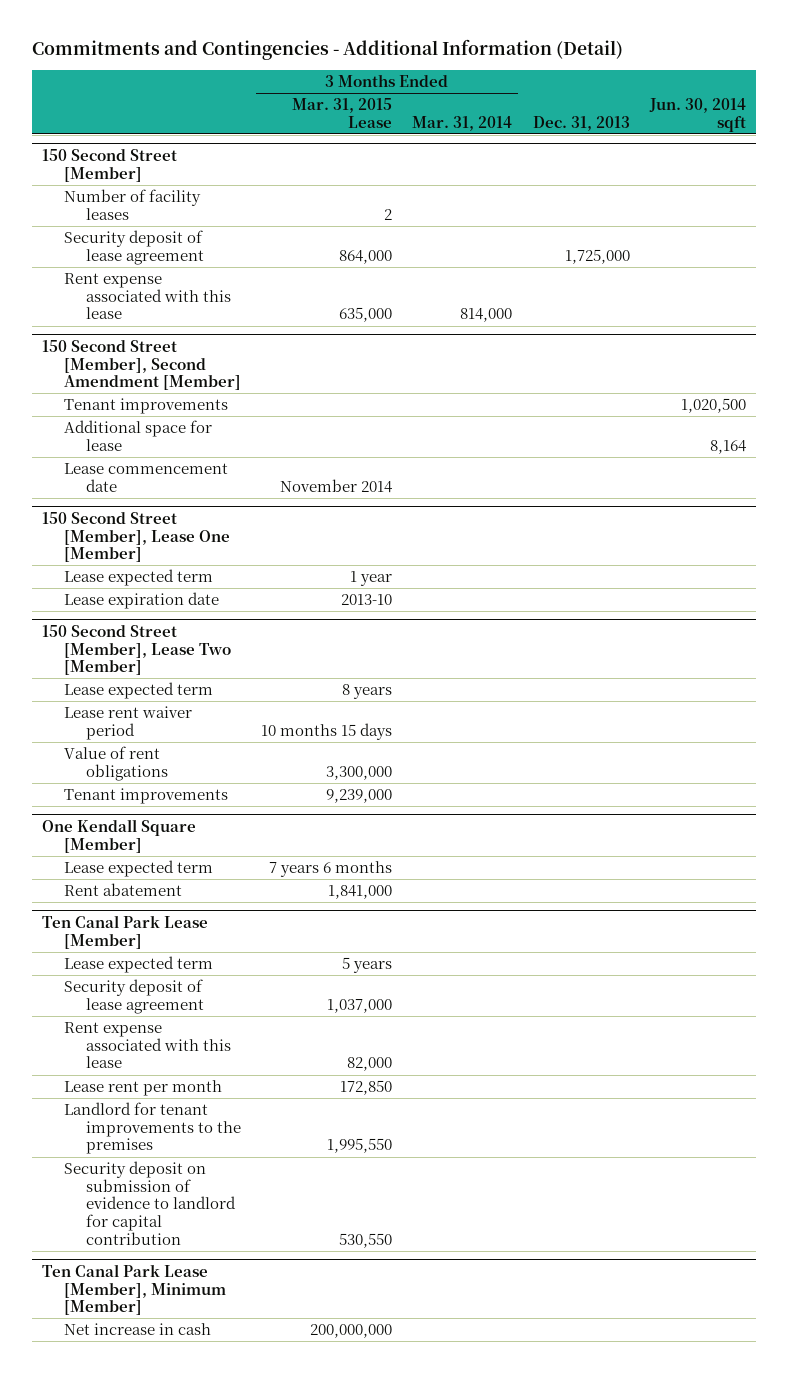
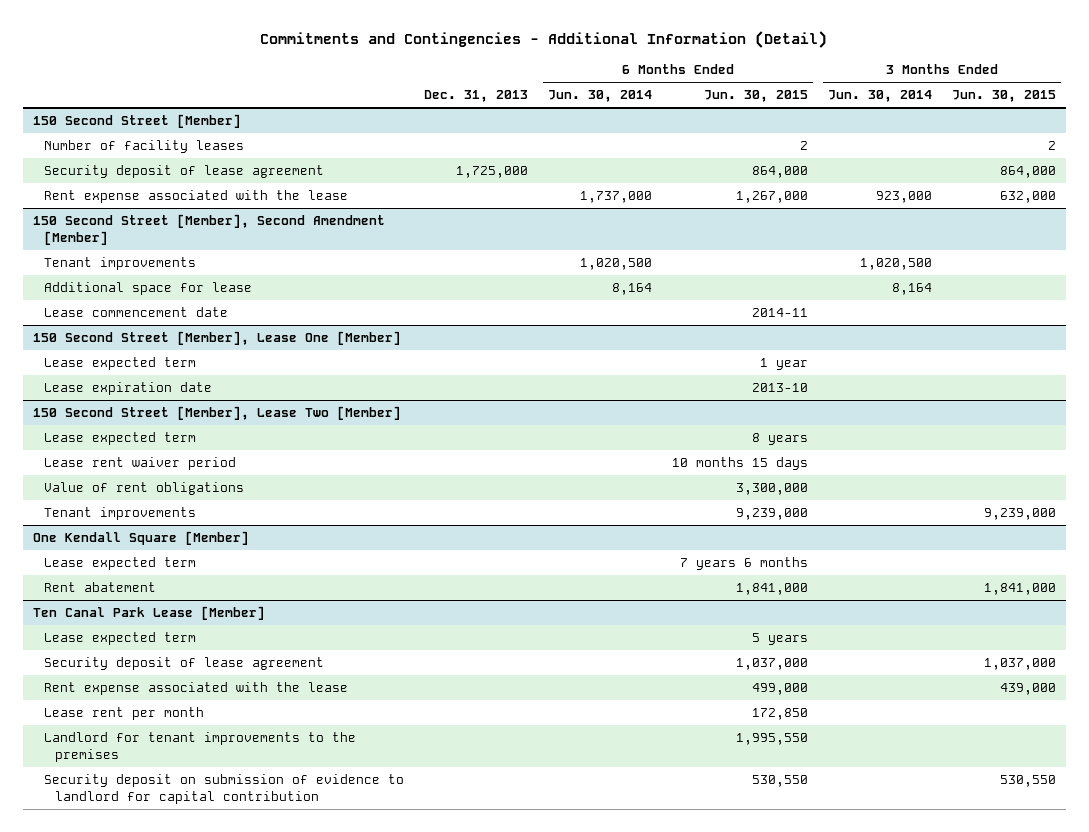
- | 3 Months Ended Mar. 31, 2015 Lease | 3 Months Ended Mar. 31, 2014 | Dec. 31, 2013 | Jun. 30, 2014 sqft
+ | Dec. 31, 2013 | 6 Months Ended Jun. 30, 2014 | 6 Months Ended Jun. 30, 2015 | 3 Months Ended Jun. 30, 2014 | 3 Months Ended Jun. 30, 2015
@ 150 Second Street [Member]
- Rent expense associated with this lease | 635,000 | 814,000 | |
+ Rent expense associated with the lease | | 1,737,000 | 1,267,000 | 923,000 | 632,000
@ Ten Canal Park Lease [Member]
- Rent expense associated with this lease | 82,000 | | |
+ Rent expense associated with the lease | | | 499,000 | | 439,000
- Ten Canal Park Lease [Member], Minimum [Member]
- Net increase in cash | 200,000,000 | | |

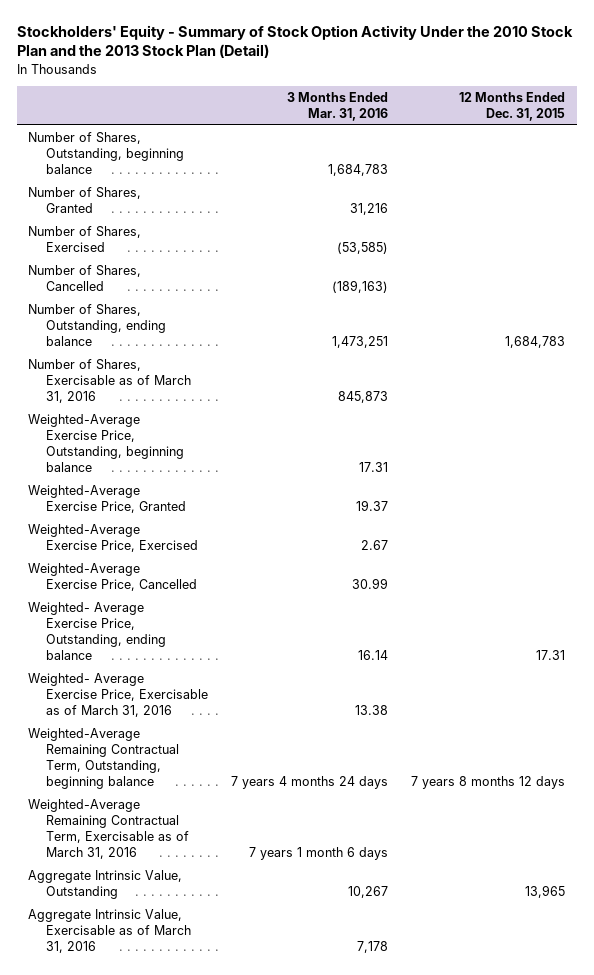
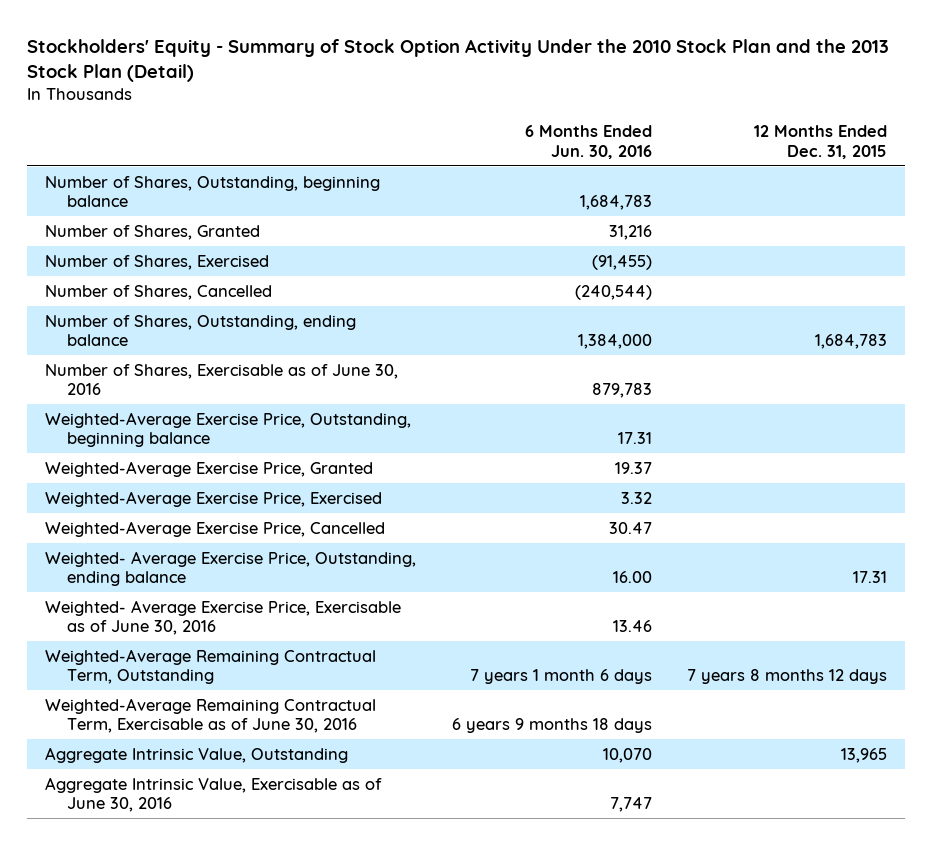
- | 3 Months Ended Mar. 31, 2016 | 12 Months Ended Dec. 31, 2015
+ | 6 Months Ended Jun. 30, 2016 | 12 Months Ended Dec. 31, 2015
- Number of Shares, Exercisable as of March 31, 2016 | 845,873 |
+ Number of Shares, Exercisable as of June 30, 2016 | 879,783 |
- Weighted- Average Exercise Price, Exercisable as of March 31, 2016 | 13.38 |
- Weighted-Average Remaining Contractual Term, Outstanding, beginning balance | 7 years 4 months 24 days | 7 years 8 months 12 days
- Weighted-Average Remaining Contractual Term, Exercisable as of March 31, 2016 | 7 years 1 month 6 days |
+ Weighted- Average Exercise Price, Exercisable as of June 30, 2016 | 13.46 |
+ Weighted-Average Remaining Contractual Term, Outstanding | 7 years 1 month 6 days | 7 years 8 months 12 days
+ Weighted-Average Remaining Contractual Term, Exercisable as of June 30, 2016 | 6 years 9 months 18 days |
- Aggregate Intrinsic Value, Exercisable as of March 31, 2016 | 7,178 |
+ Aggregate Intrinsic Value, Exercisable as of June 30, 2016 | 7,747 |

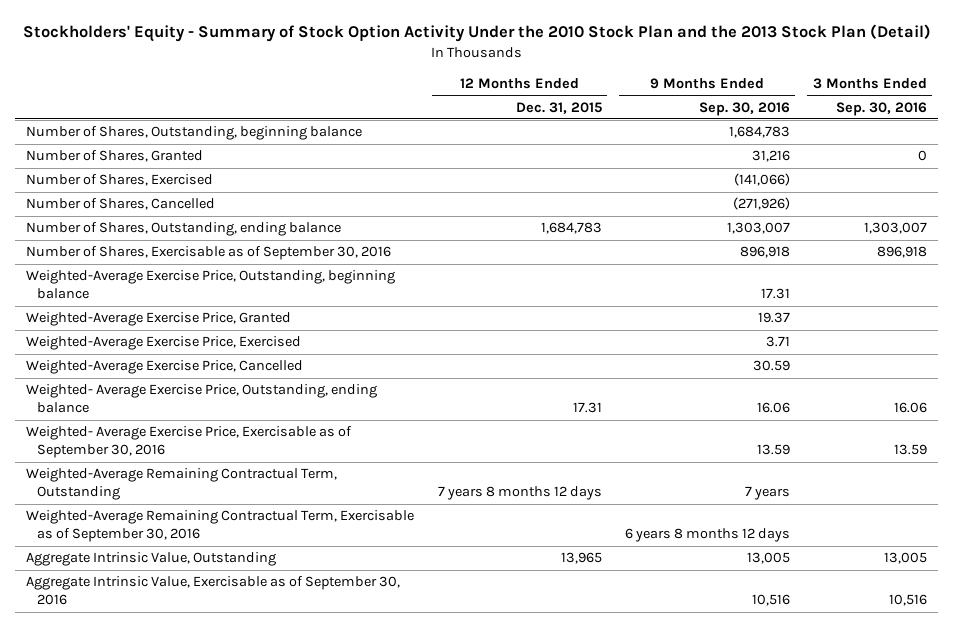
- | 6 Months Ended Jun. 30, 2016 | 12 Months Ended Dec. 31, 2015
+ | 12 Months Ended Dec. 31, 2015 | 9 Months Ended Sep. 30, 2016 | 3 Months Ended Sep. 30, 2016
- Number of Shares, Exercisable as of June 30, 2016 | 879,783 |
+ Number of Shares, Exercisable as of September 30, 2016 | | 896,918 | 896,918
- Weighted- Average Exercise Price, Exercisable as of June 30, 2016 | 13.46 |
+ Weighted- Average Exercise Price, Exercisable as of September 30, 2016 | | 13.59 | 13.59
- Weighted-Average Remaining Contractual Term, Exercisable as of June 30, 2016 | 6 years 9 months 18 days |
+ Weighted-Average Remaining Contractual Term, Exercisable as of September 30, 2016 | | 6 years 8 months 12 days |
- Aggregate Intrinsic Value, Exercisable as of June 30, 2016 | 7,747 |
+ Aggregate Intrinsic Value, Exercisable as of September 30, 2016 | | 10,516 | 10,516

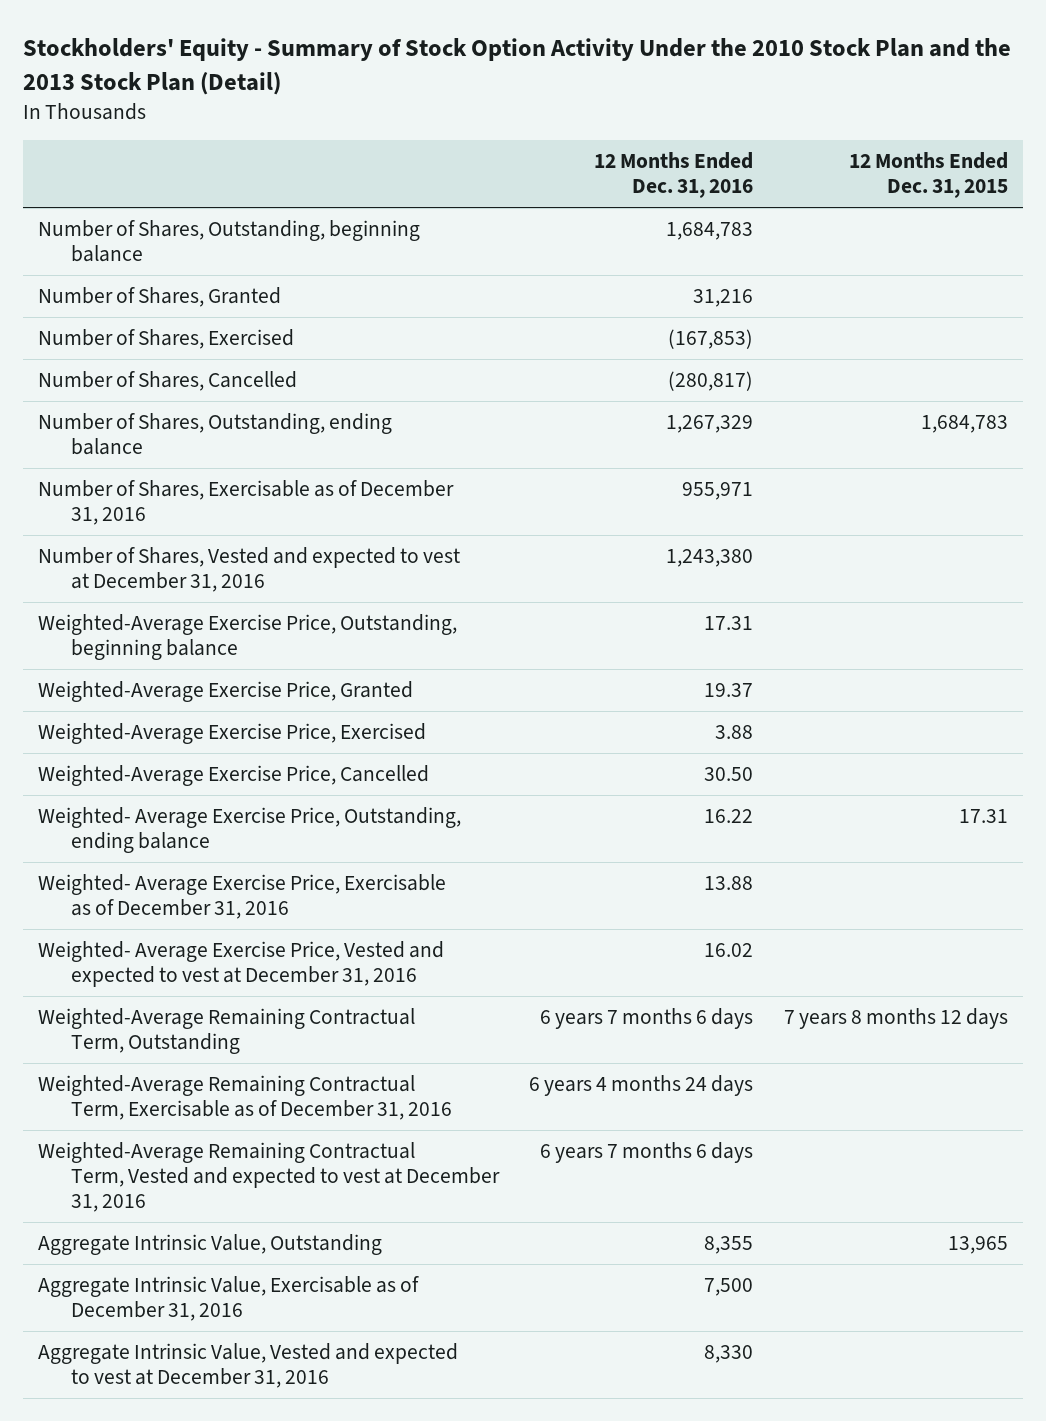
- | 12 Months Ended Dec. 31, 2015 | 9 Months Ended Sep. 30, 2016 | 3 Months Ended Sep. 30, 2016
+ | 12 Months Ended Dec. 31, 2016 | 12 Months Ended Dec. 31, 2015
- Number of Shares, Exercisable as of September 30, 2016 | | 896,918 | 896,918
+ Number of Shares, Exercisable as of December 31, 2016 | 955,971 |
+ Number of Shares, Vested and expected to vest at December 31, 2016 | 1,243,380 |
- Weighted- Average Exercise Price, Exercisable as of September 30, 2016 | | 13.59 | 13.59
+ Weighted- Average Exercise Price, Exercisable as of December 31, 2016 | 13.88 |
+ Weighted- Average Exercise Price, Vested and expected to vest at December 31, 2016 | 16.02 |
- Weighted-Average Remaining Contractual Term, Exercisable as of September 30, 2016 | | 6 years 8 months 12 days |
+ Weighted-Average Remaining Contractual Term, Exercisable as of December 31, 2016 | 6 years 4 months 24 days |
+ Weighted-Average Remaining Contractual Term, Vested and expected to vest at December 31, 2016 | 6 years 7 months 6 days |
- Aggregate Intrinsic Value, Exercisable as of September 30, 2016 | | 10,516 | 10,516
+ Aggregate Intrinsic Value, Exercisable as of December 31, 2016 | 7,500 |
+ Aggregate Intrinsic Value, Vested and expected to vest at December 31, 2016 | 8,330 |

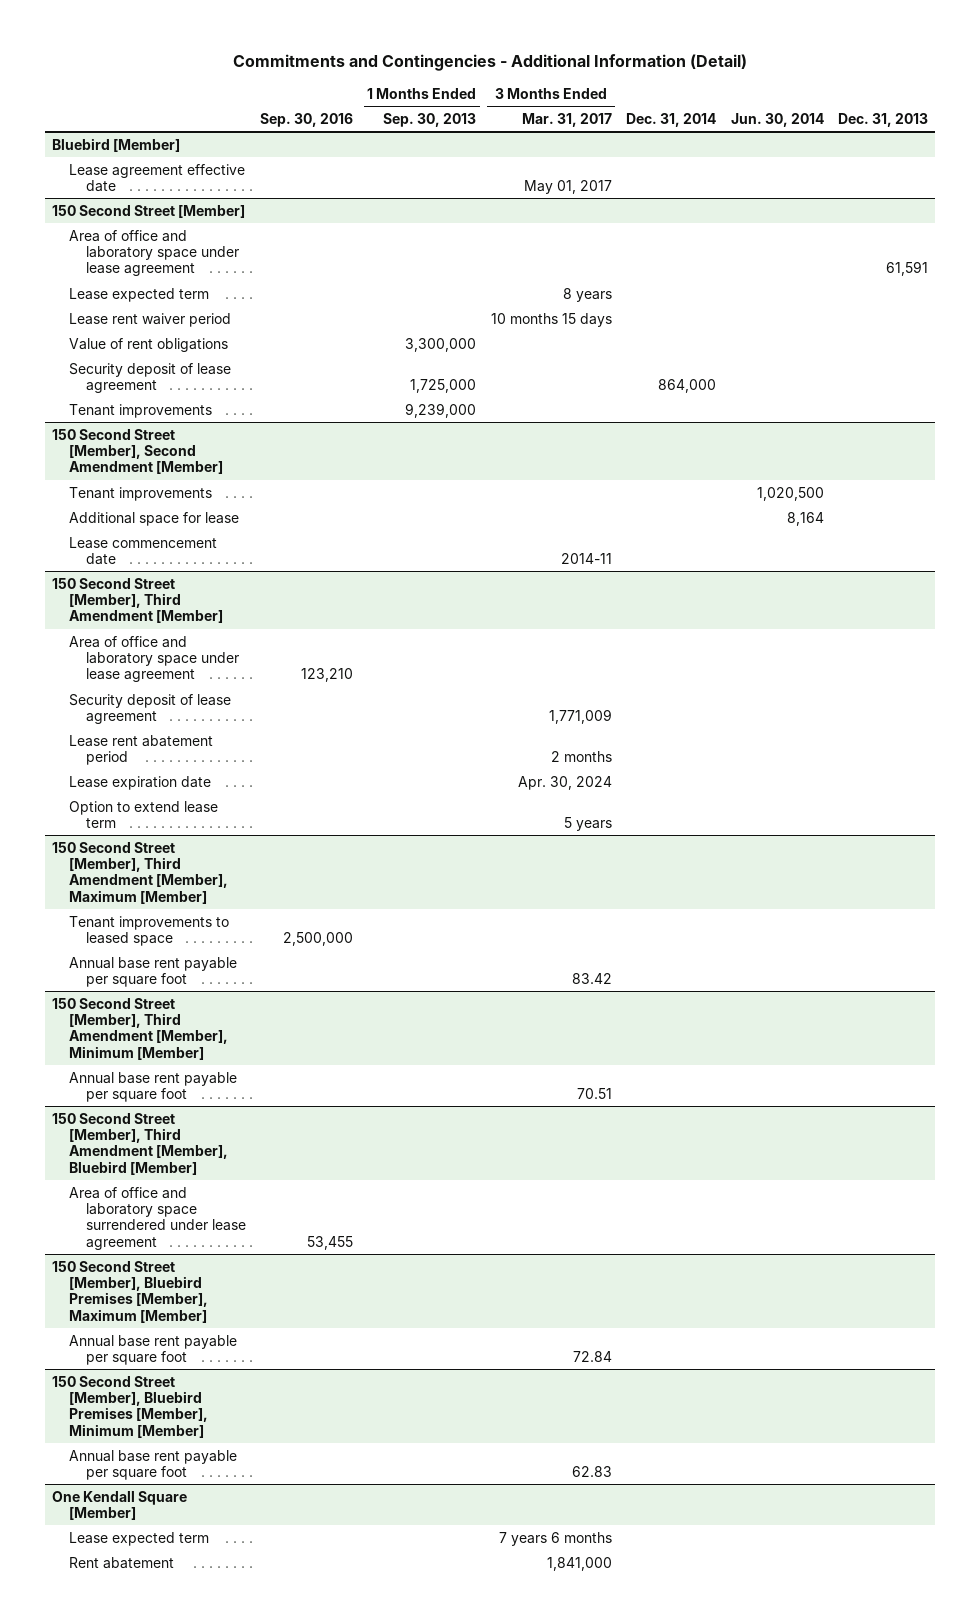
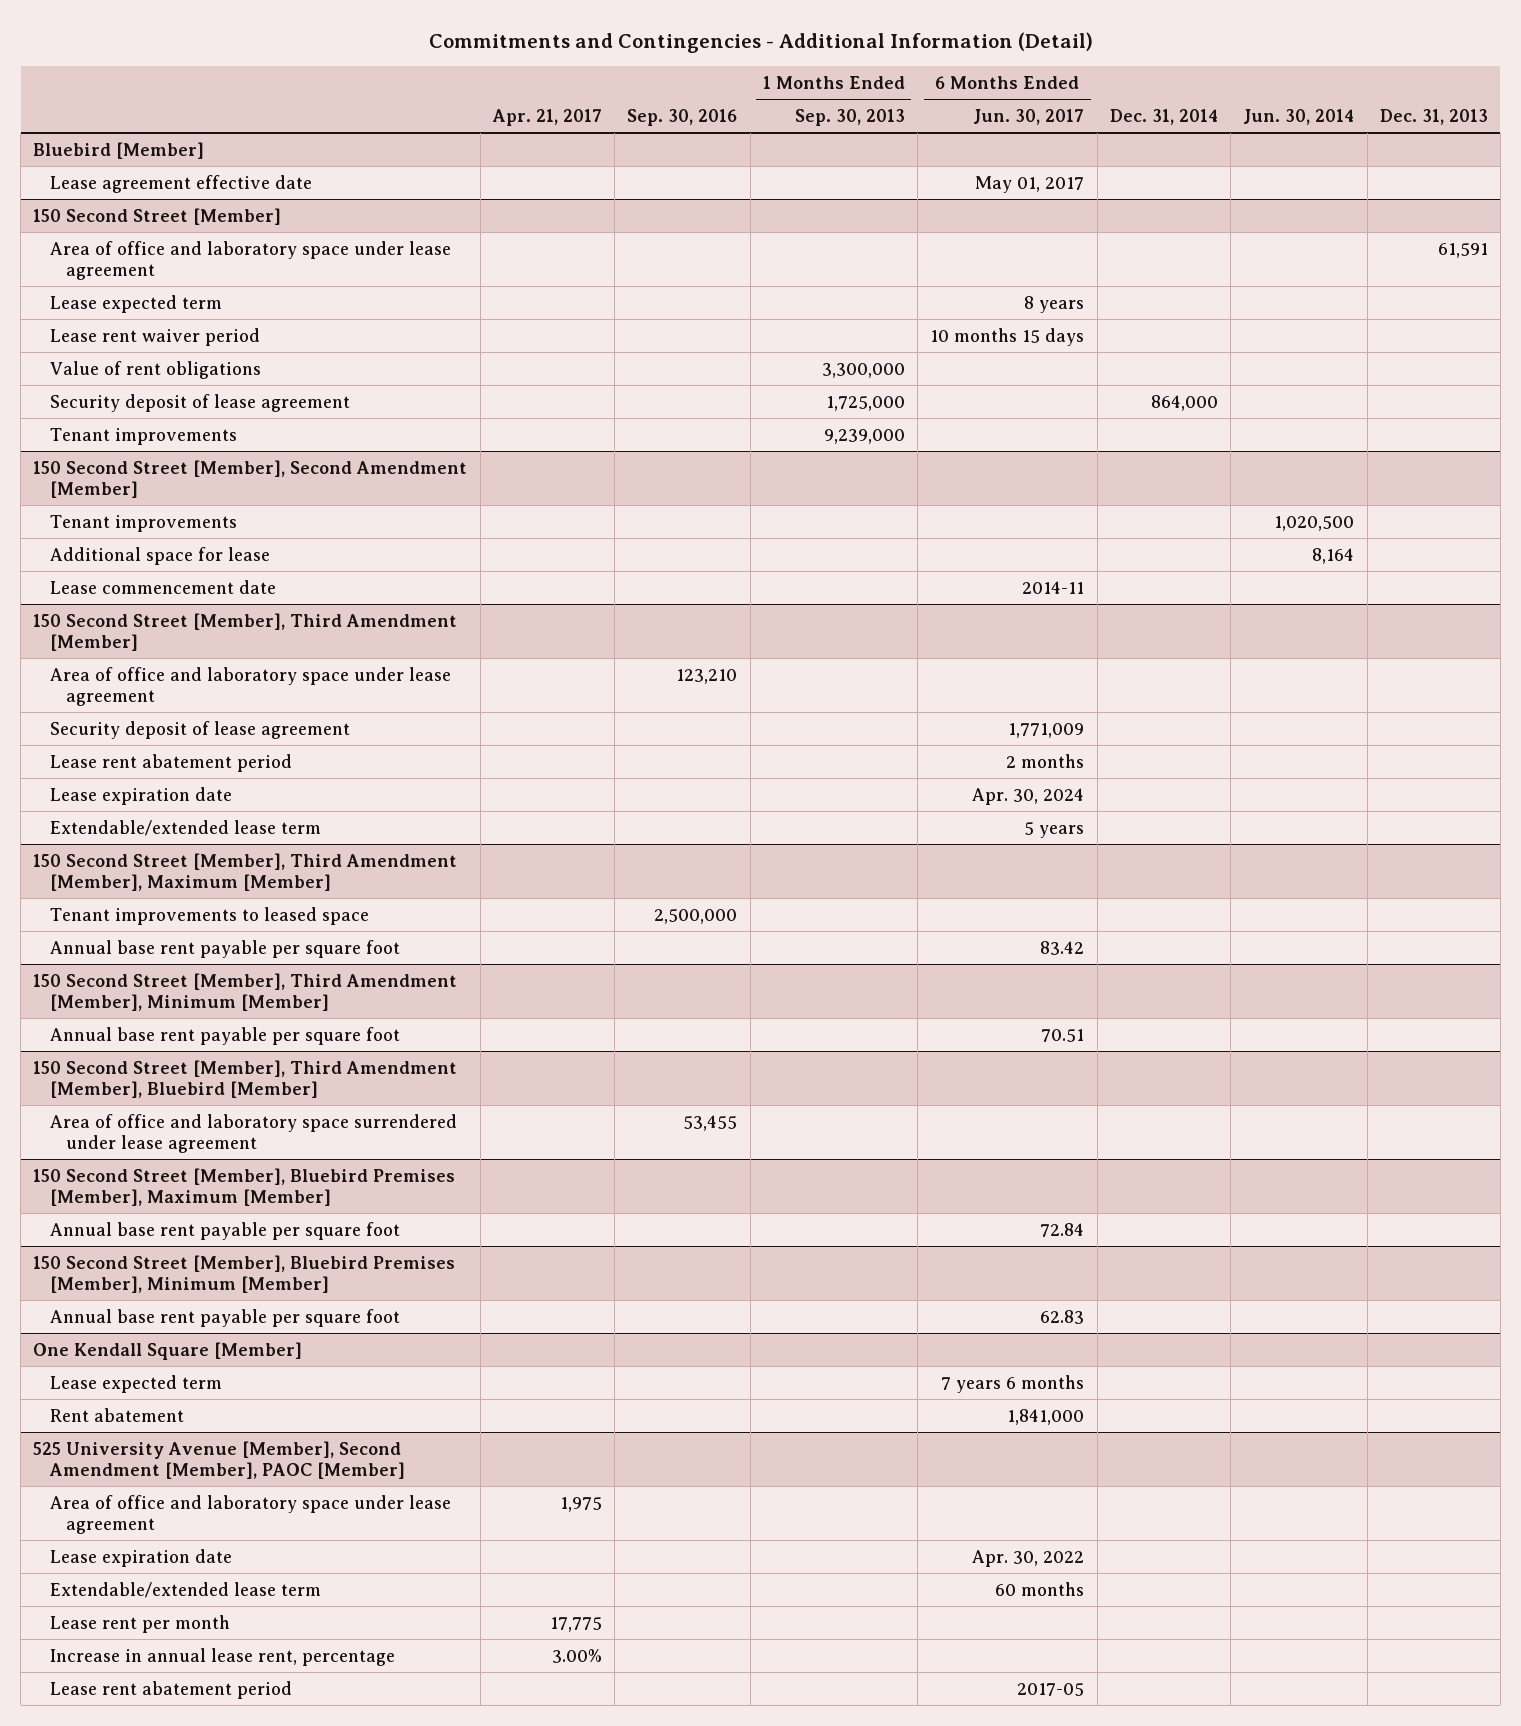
- | Sep. 30, 2016 | 1 Months Ended Sep. 30, 2013 | 3 Months Ended Mar. 31, 2017 | Dec. 31, 2014 | Jun. 30, 2014 | Dec. 31, 2013
+ | Apr. 21, 2017 | Sep. 30, 2016 | 1 Months Ended Sep. 30, 2013 | 6 Months Ended Jun. 30, 2017 | Dec. 31, 2014 | Jun. 30, 2014 | Dec. 31, 2013
@ 150 Second Street [Member], Third Amendment [Member]
- Option to extend lease term | | | 5 years | | |
+ Extendable/extended lease term | | | | 5 years | | |
+ 525 University Avenue [Member], Second Amendment [Member], PAOC [Member]
+ Area of office and laboratory space under lease agreement | 1,975 | | | | | |
+ Lease expiration date | | | | Apr. 30, 2022 | | |
+ Extendable/extended lease term | | | | 60 months | | |
+ Lease rent per month | 17,775 | | | | | |
+ Increase in annual lease rent, percentage | 3.00% | | | | | |
+ Lease rent abatement period | | | | 2017-05 | | |

